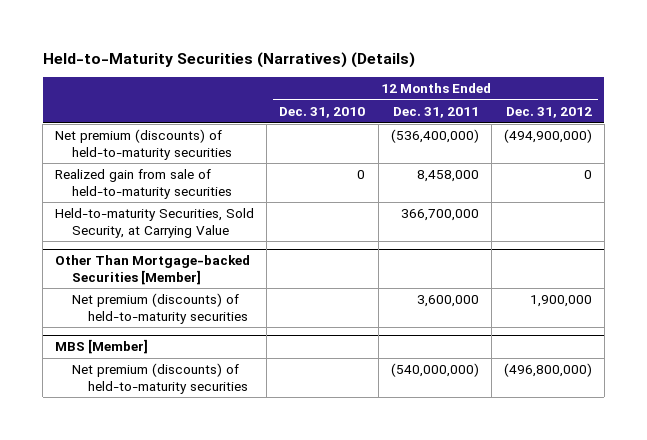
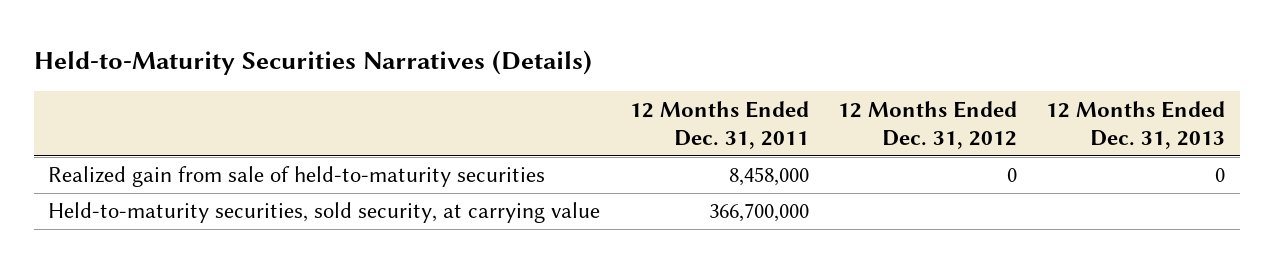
- Held-to-Maturity Securities (Narratives) (Details)
+ Held-to-Maturity Securities Narratives (Details)
- | 12 Months Ended Dec. 31, 2010 | 12 Months Ended Dec. 31, 2011 | 12 Months Ended Dec. 31, 2012
+ | 12 Months Ended Dec. 31, 2011 | 12 Months Ended Dec. 31, 2012 | 12 Months Ended Dec. 31, 2013
- Net premium (discounts) of held-to-maturity securities | | (536,400,000) | (494,900,000)
- Held-to-maturity Securities, Sold Security, at Carrying Value | | 366,700,000 |
- Other Than Mortgage-backed Securities [Member]
- Net premium (discounts) of held-to-maturity securities | | 3,600,000 | 1,900,000
- MBS [Member]
- Net premium (discounts) of held-to-maturity securities | | (540,000,000) | (496,800,000)
+ Held-to-maturity securities, sold security, at carrying value | 366,700,000 | |

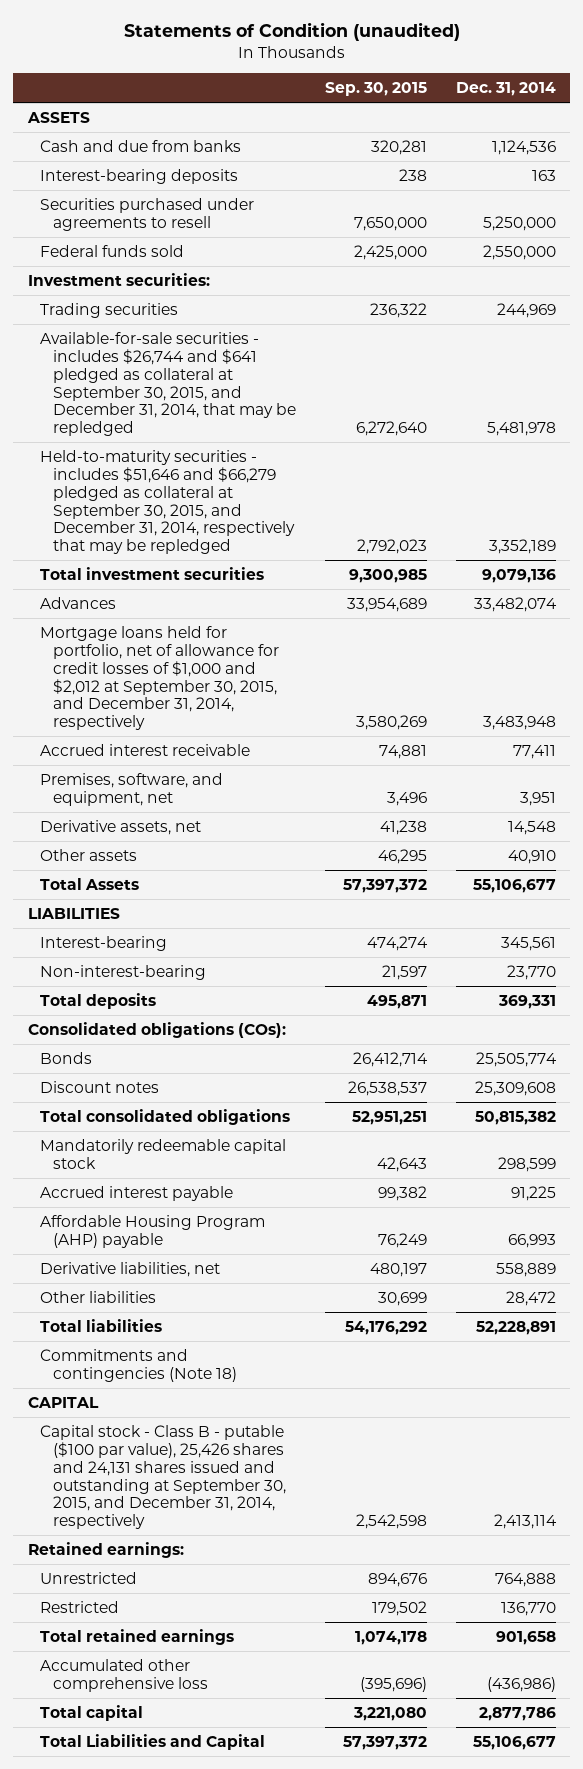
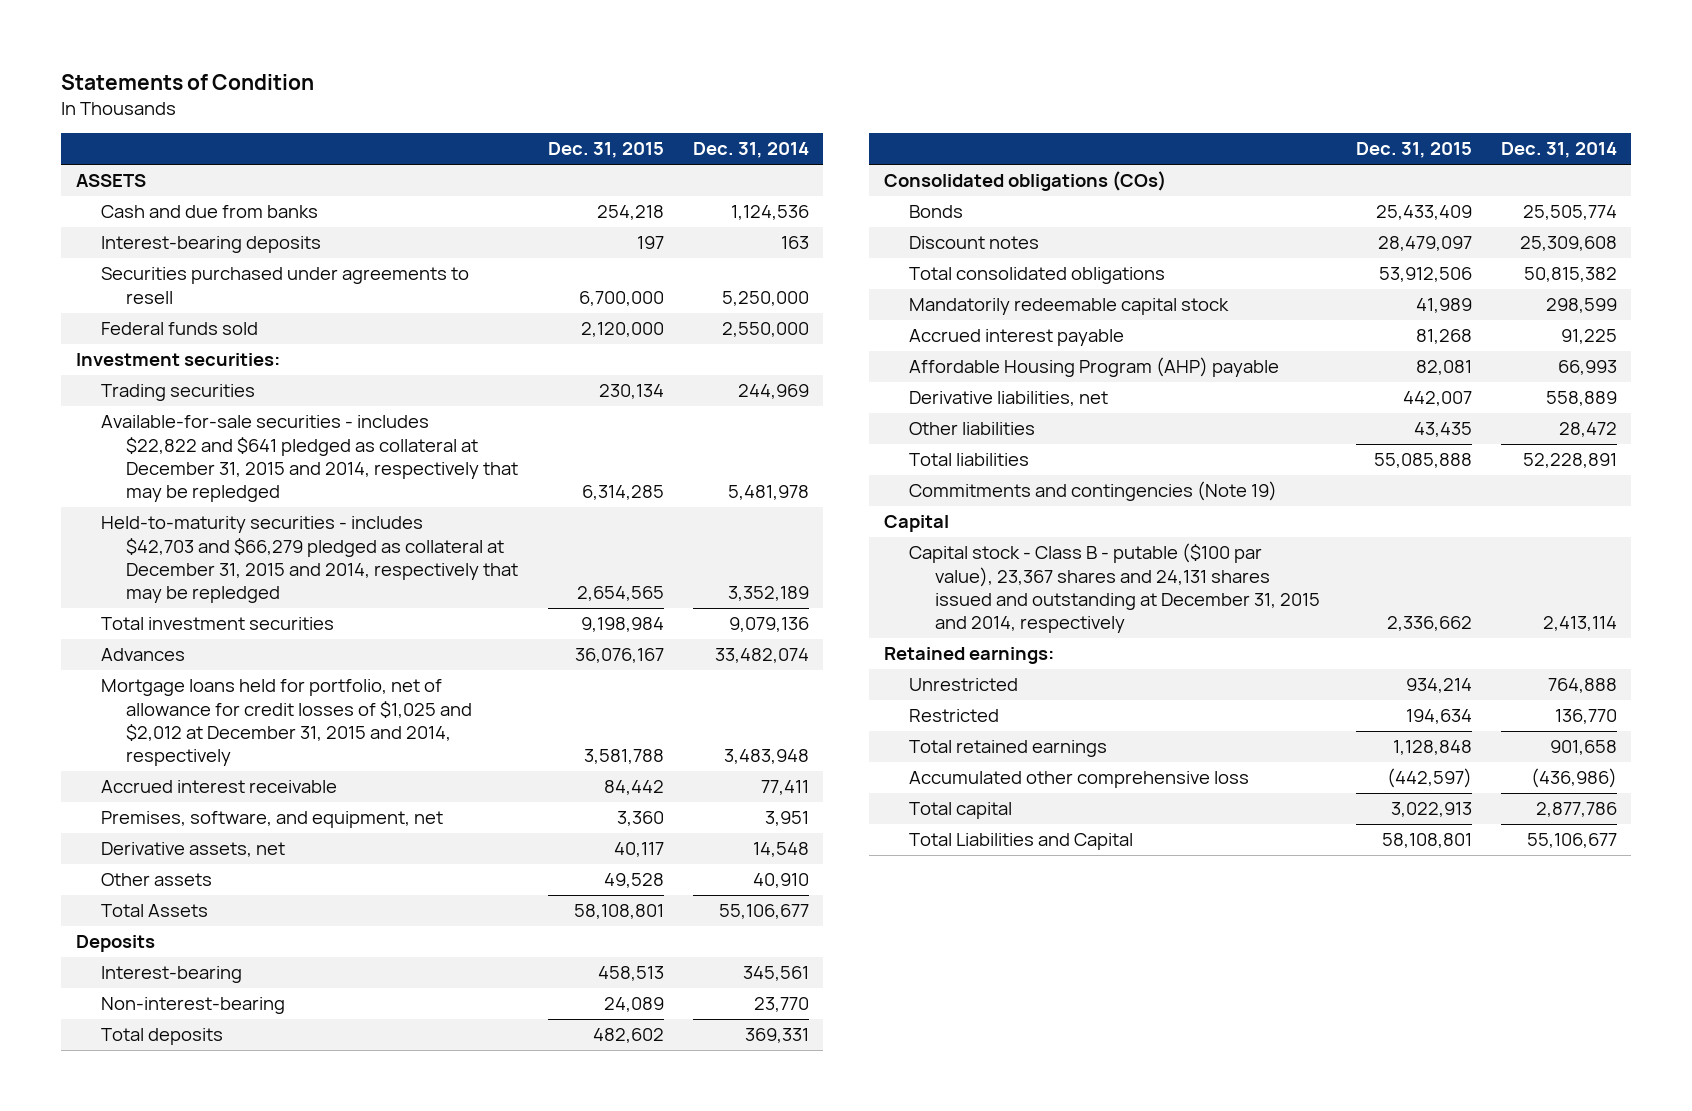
- Statements of Condition (unaudited)
+ Statements of Condition
- | Sep. 30, 2015 | Dec. 31, 2014
+ | Dec. 31, 2015 | Dec. 31, 2014
- Available-for-sale securities - includes $26,744 and $641 pledged as collateral at September 30, 2015, and December 31, 2014, that may be repledged | 6,272,640 | 5,481,978
- Held-to-maturity securities - includes $51,646 and $66,279 pledged as collateral at September 30, 2015, and December 31, 2014, respectively that may be repledged | 2,792,023 | 3,352,189
+ Available-for-sale securities - includes $22,822 and $641 pledged as collateral at December 31, 2015 and 2014, respectively that may be repledged | 6,314,285 | 5,481,978
+ Held-to-maturity securities - includes $42,703 and $66,279 pledged as collateral at December 31, 2015 and 2014, respectively that may be repledged | 2,654,565 | 3,352,189
- Mortgage loans held for portfolio, net of allowance for credit losses of $1,000 and $2,012 at September 30, 2015, and December 31, 2014, respectively | 3,580,269 | 3,483,948
+ Mortgage loans held for portfolio, net of allowance for credit losses of $1,025 and $2,012 at December 31, 2015 and 2014, respectively | 3,581,788 | 3,483,948
- LIABILITIES
+ Deposits
- Consolidated obligations (COs):
+ Consolidated obligations (COs)
- Commitments and contingencies (Note 18)
- CAPITAL
- Capital stock - Class B - putable ($100 par value), 25,426 shares and 24,131 shares issued and outstanding at September 30, 2015, and December 31, 2014, respectively | 2,542,598 | 2,413,114
+ Commitments and contingencies (Note 19)
+ Capital
+ Capital stock - Class B - putable ($100 par value), 23,367 shares and 24,131 shares issued and outstanding at December 31, 2015 and 2014, respectively | 2,336,662 | 2,413,114

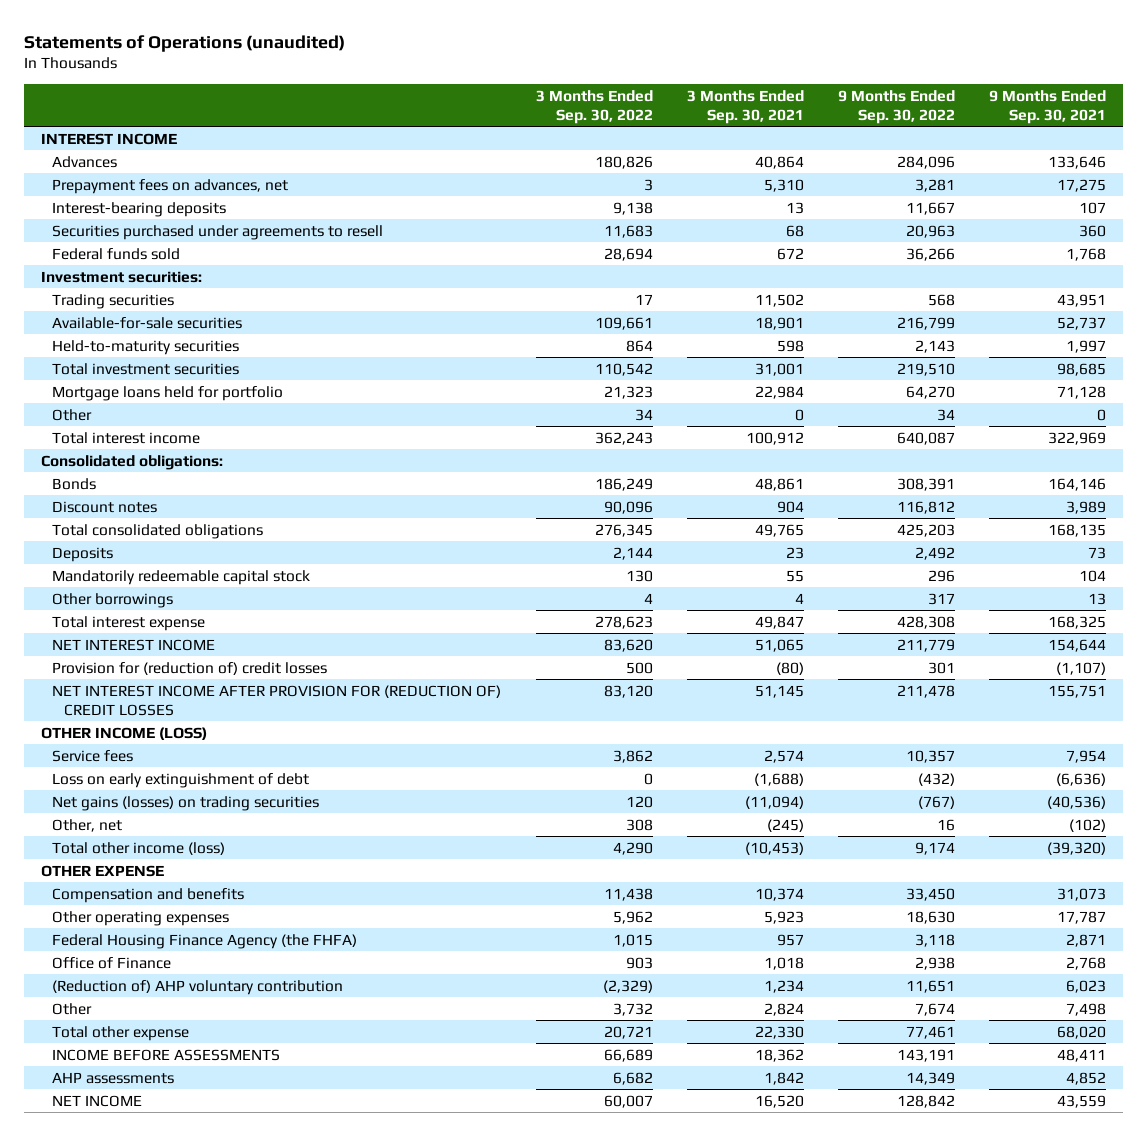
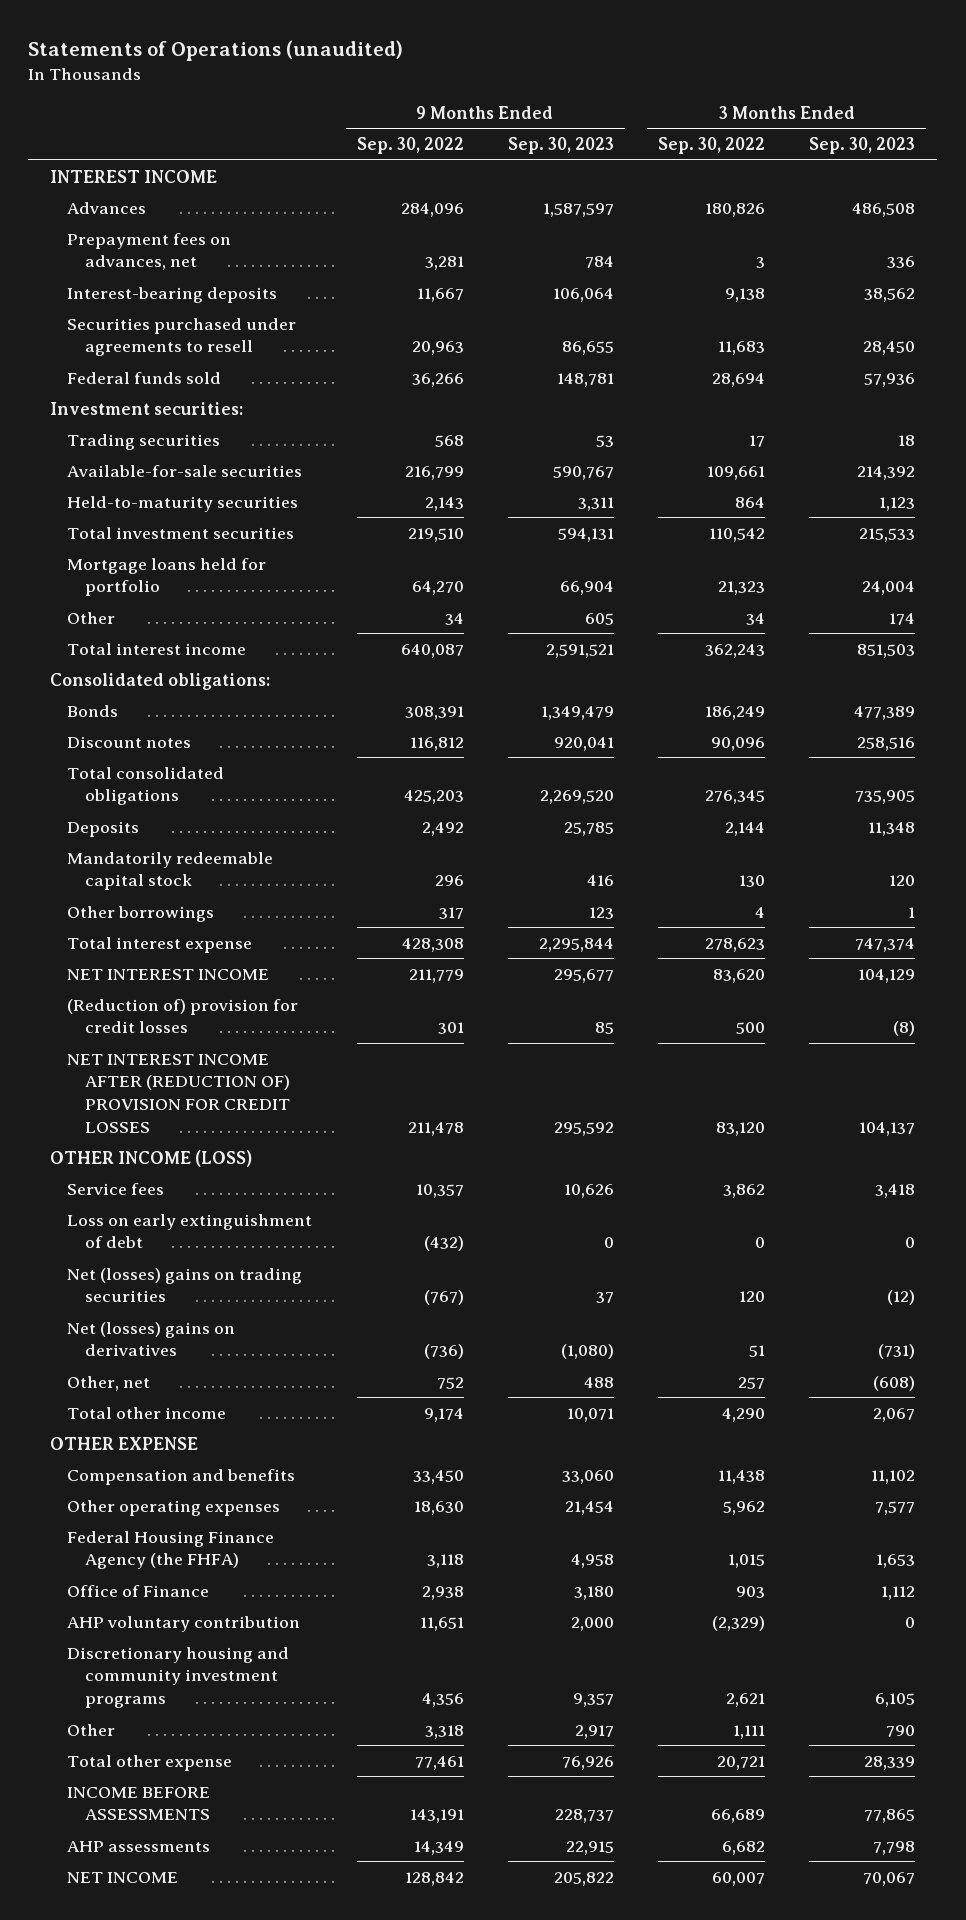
- | 3 Months Ended Sep. 30, 2022 | 3 Months Ended Sep. 30, 2021 | 9 Months Ended Sep. 30, 2022 | 9 Months Ended Sep. 30, 2021
+ | 9 Months Ended Sep. 30, 2022 | 9 Months Ended Sep. 30, 2023 | 3 Months Ended Sep. 30, 2022 | 3 Months Ended Sep. 30, 2023
- Provision for (reduction of) credit losses | 500 | (80) | 301 | (1,107)
- NET INTEREST INCOME AFTER PROVISION FOR (REDUCTION OF) CREDIT LOSSES | 83,120 | 51,145 | 211,478 | 155,751
+ (Reduction of) provision for credit losses | 301 | 85 | 500 | (8)
+ NET INTEREST INCOME AFTER (REDUCTION OF) PROVISION FOR CREDIT LOSSES | 211,478 | 295,592 | 83,120 | 104,137
- Net gains (losses) on trading securities | 120 | (11,094) | (767) | (40,536)
- Other, net | 308 | (245) | 16 | (102)
- Total other income (loss) | 4,290 | (10,453) | 9,174 | (39,320)
+ Net (losses) gains on trading securities | (767) | 37 | 120 | (12)
+ Net (losses) gains on derivatives | (736) | (1,080) | 51 | (731)
+ Other, net | 752 | 488 | 257 | (608)
+ Total other income | 9,174 | 10,071 | 4,290 | 2,067
- (Reduction of) AHP voluntary contribution | (2,329) | 1,234 | 11,651 | 6,023
- Other | 3,732 | 2,824 | 7,674 | 7,498
+ AHP voluntary contribution | 11,651 | 2,000 | (2,329) | 0
+ Discretionary housing and community investment programs | 4,356 | 9,357 | 2,621 | 6,105
+ Other | 3,318 | 2,917 | 1,111 | 790

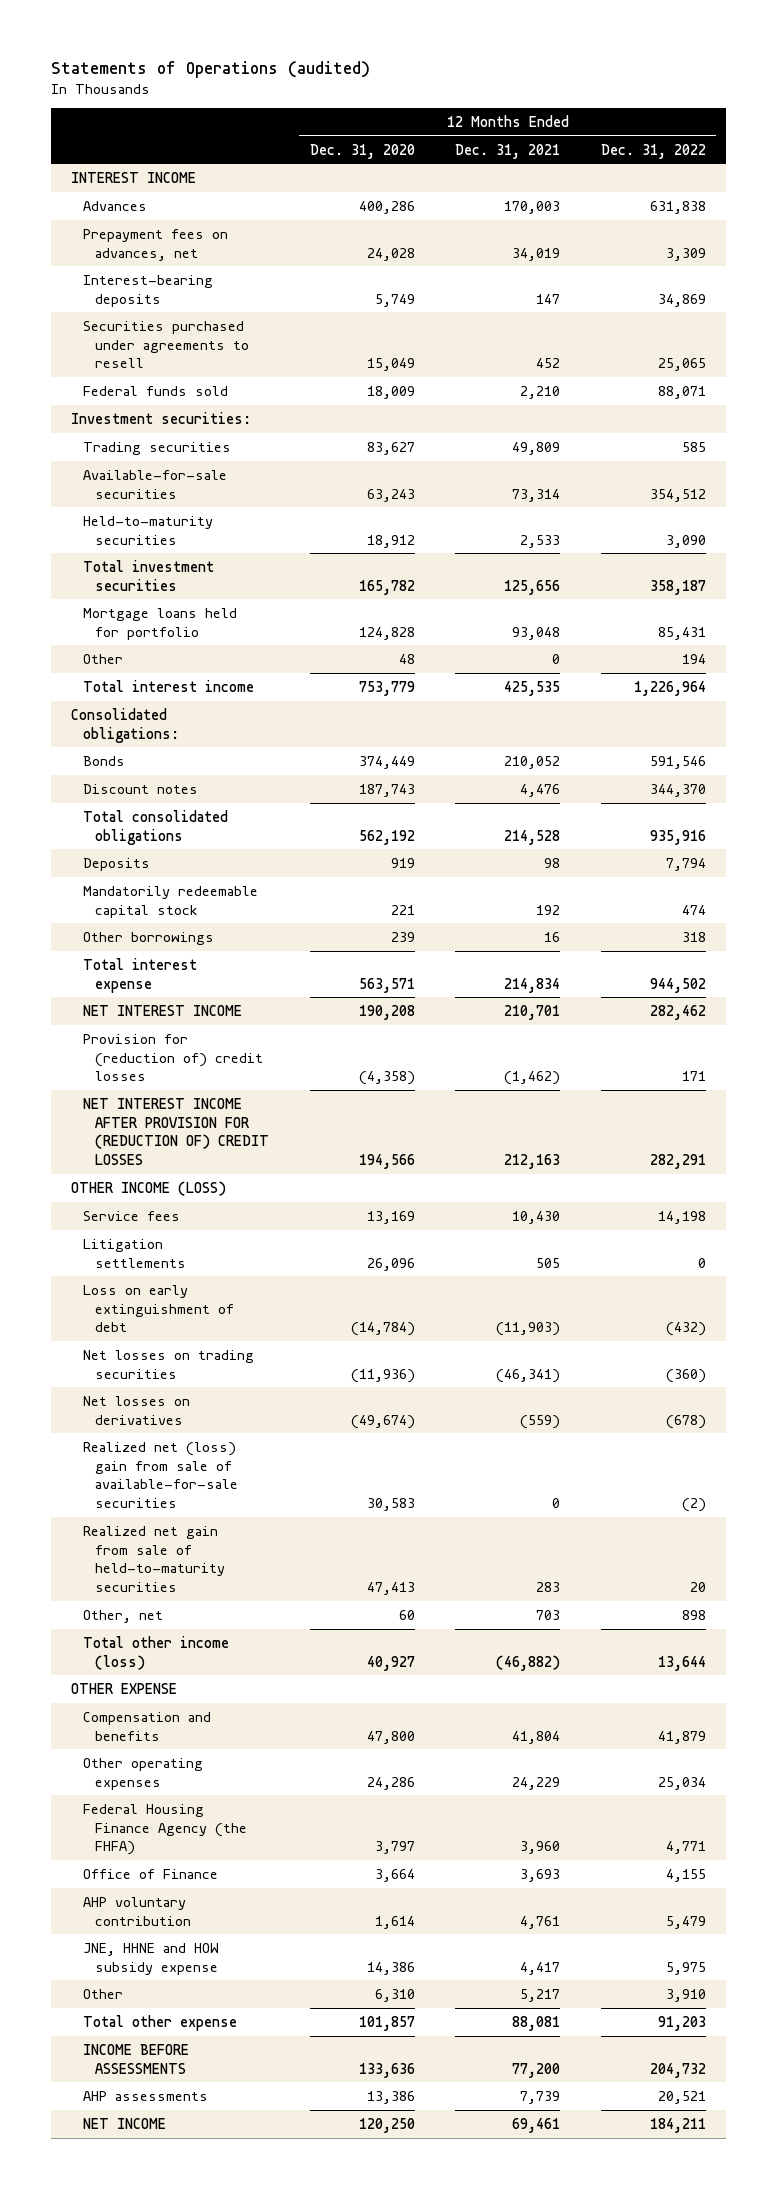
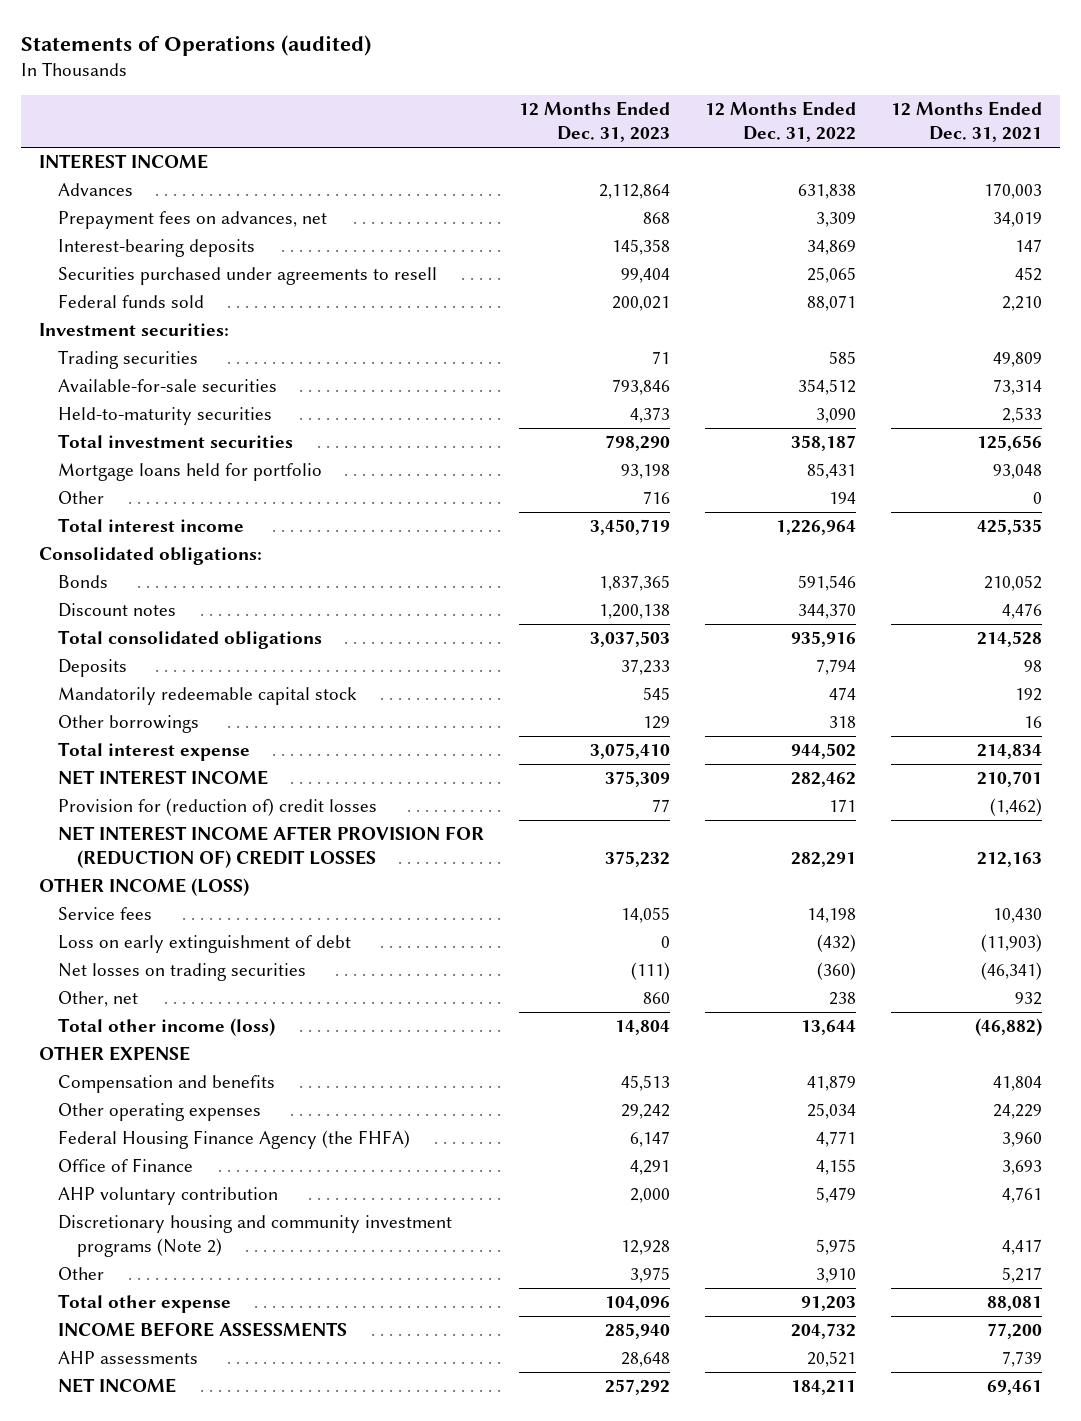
- | 12 Months Ended Dec. 31, 2020 | 12 Months Ended Dec. 31, 2021 | 12 Months Ended Dec. 31, 2022
+ | 12 Months Ended Dec. 31, 2023 | 12 Months Ended Dec. 31, 2022 | 12 Months Ended Dec. 31, 2021
- Litigation settlements | 26,096 | 505 | 0
- Net losses on derivatives | (49,674) | (559) | (678)
- Realized net (loss) gain from sale of available-for-sale securities | 30,583 | 0 | (2)
- Realized net gain from sale of held-to-maturity securities | 47,413 | 283 | 20
- Other, net | 60 | 703 | 898
+ Other, net | 860 | 238 | 932
- JNE, HHNE and HOW subsidy expense | 14,386 | 4,417 | 5,975
+ Discretionary housing and community investment programs (Note 2) | 12,928 | 5,975 | 4,417

